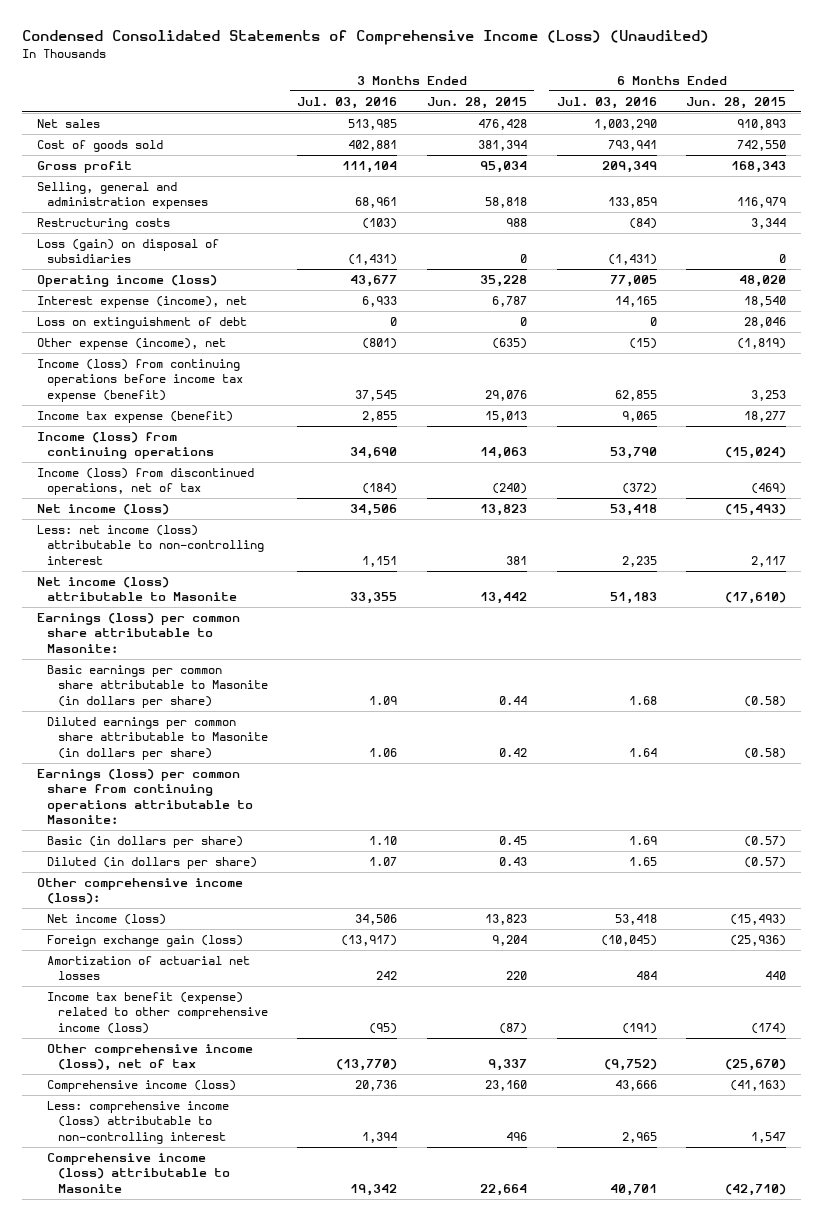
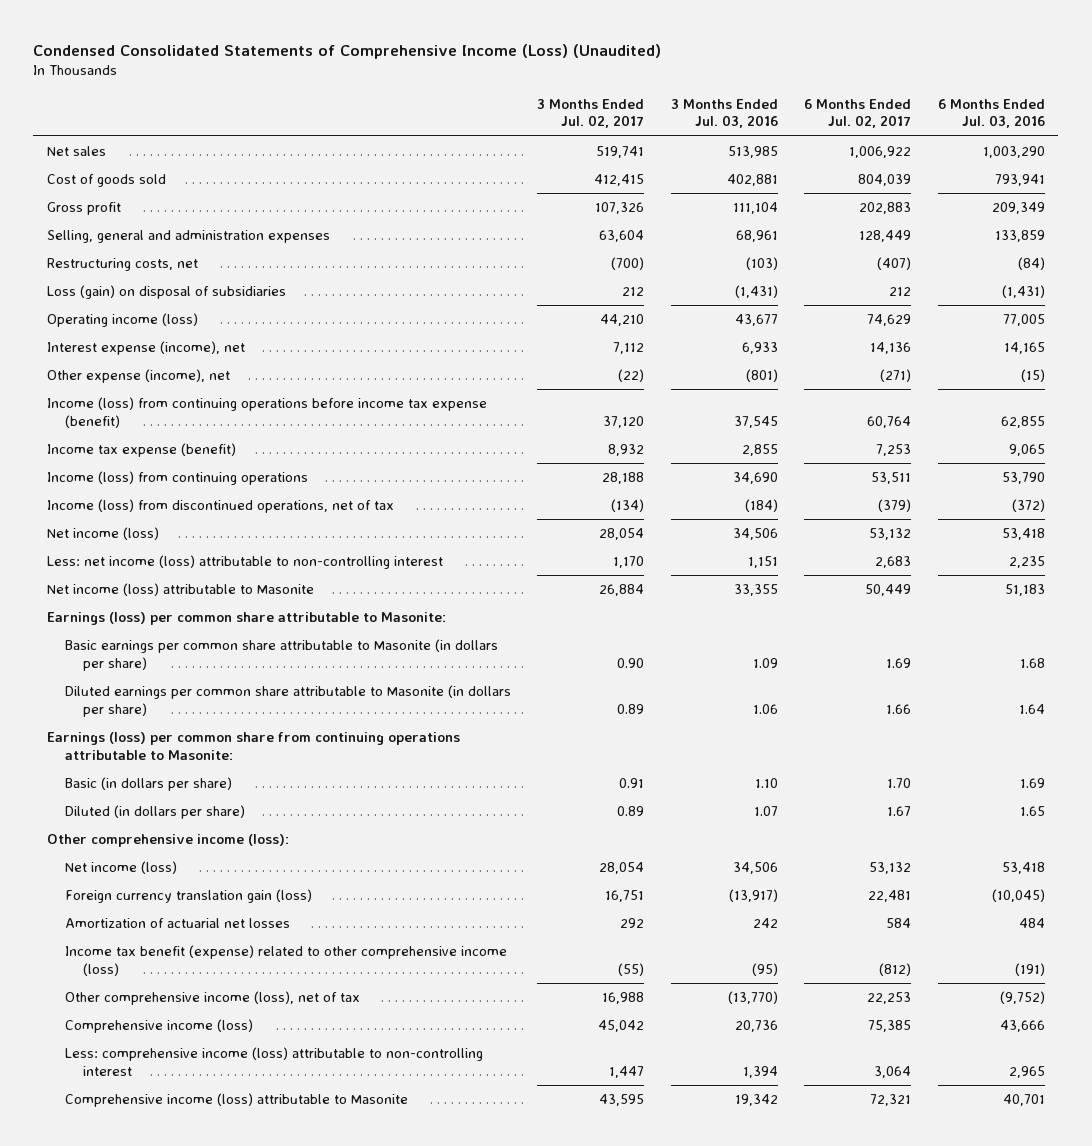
- | 3 Months Ended Jul. 03, 2016 | 3 Months Ended Jun. 28, 2015 | 6 Months Ended Jul. 03, 2016 | 6 Months Ended Jun. 28, 2015
+ | 3 Months Ended Jul. 02, 2017 | 3 Months Ended Jul. 03, 2016 | 6 Months Ended Jul. 02, 2017 | 6 Months Ended Jul. 03, 2016
- Restructuring costs | (103) | 988 | (84) | 3,344
+ Restructuring costs, net | (700) | (103) | (407) | (84)
- Loss on extinguishment of debt | 0 | 0 | 0 | 28,046
- Foreign exchange gain (loss) | (13,917) | 9,204 | (10,045) | (25,936)
+ Foreign currency translation gain (loss) | 16,751 | (13,917) | 22,481 | (10,045)

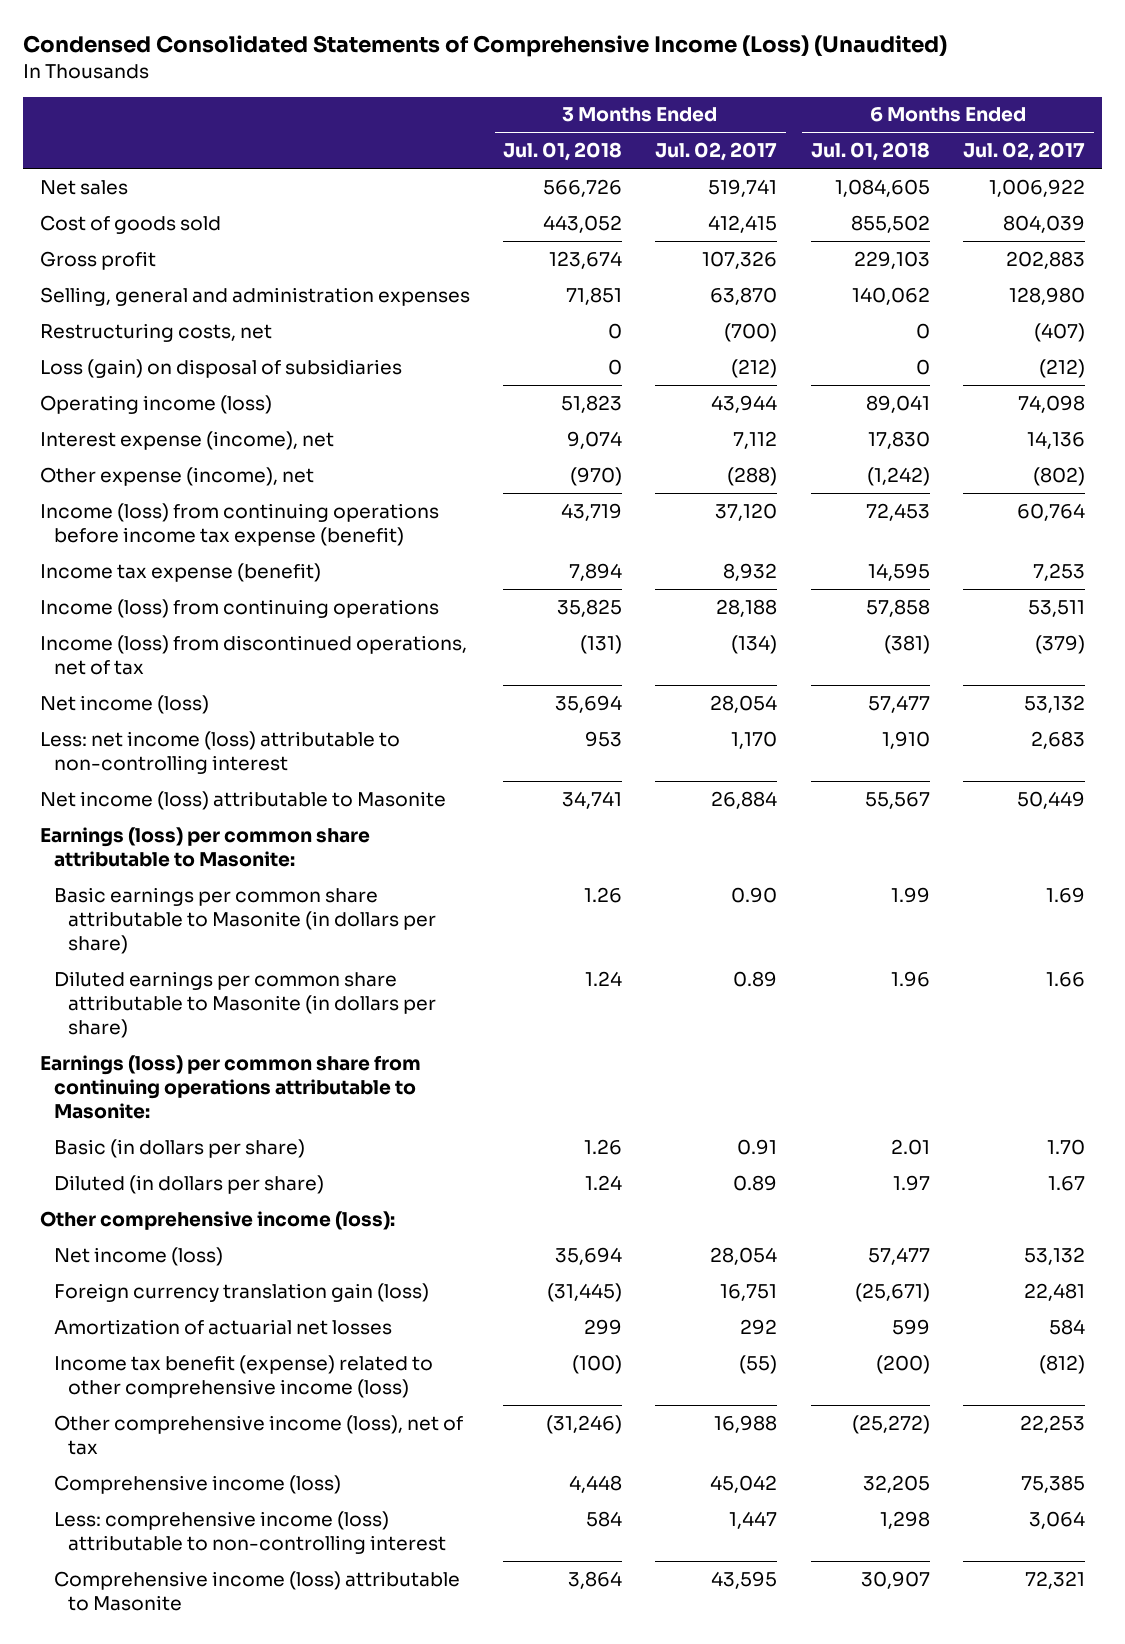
- | 3 Months Ended Jul. 02, 2017 | 3 Months Ended Jul. 03, 2016 | 6 Months Ended Jul. 02, 2017 | 6 Months Ended Jul. 03, 2016
+ | 3 Months Ended Jul. 01, 2018 | 3 Months Ended Jul. 02, 2017 | 6 Months Ended Jul. 01, 2018 | 6 Months Ended Jul. 02, 2017
- Selling, general and administration expenses | 63,604 | 68,961 | 128,449 | 133,859
+ Selling, general and administration expenses | 71,851 | 63,870 | 140,062 | 128,980
- Loss (gain) on disposal of subsidiaries | 212 | (1,431) | 212 | (1,431)
- Operating income (loss) | 44,210 | 43,677 | 74,629 | 77,005
+ Loss (gain) on disposal of subsidiaries | 0 | (212) | 0 | (212)
+ Operating income (loss) | 51,823 | 43,944 | 89,041 | 74,098
- Other expense (income), net | (22) | (801) | (271) | (15)
+ Other expense (income), net | (970) | (288) | (1,242) | (802)

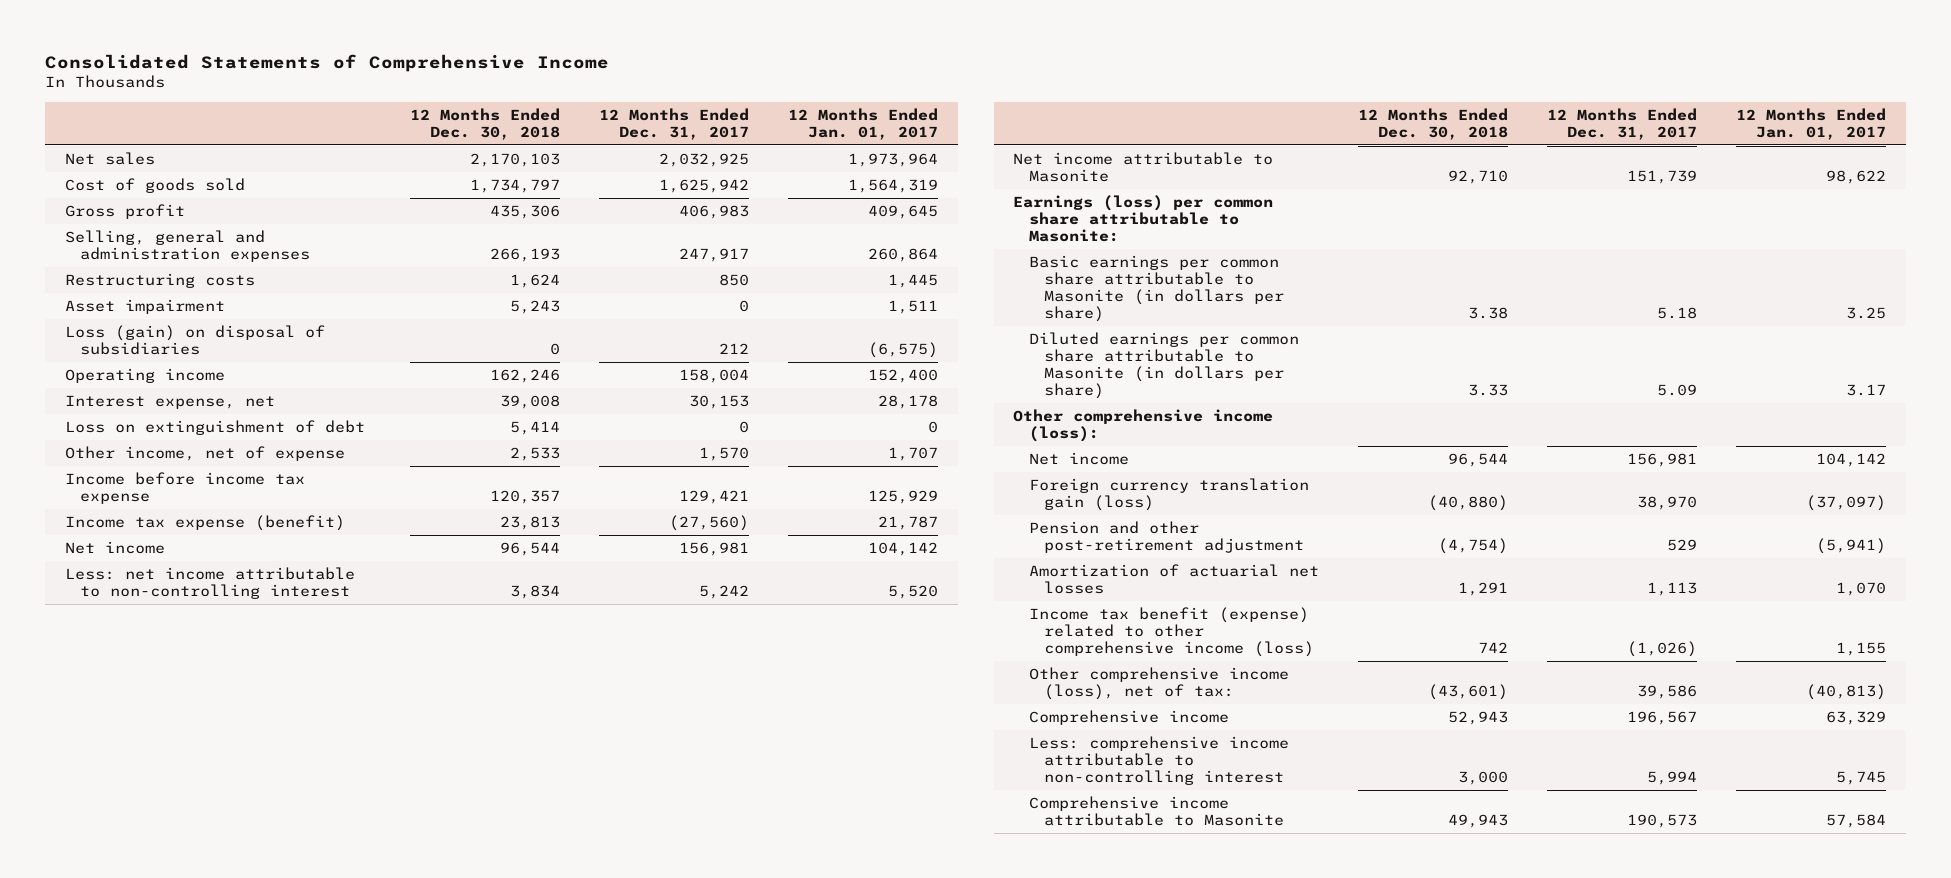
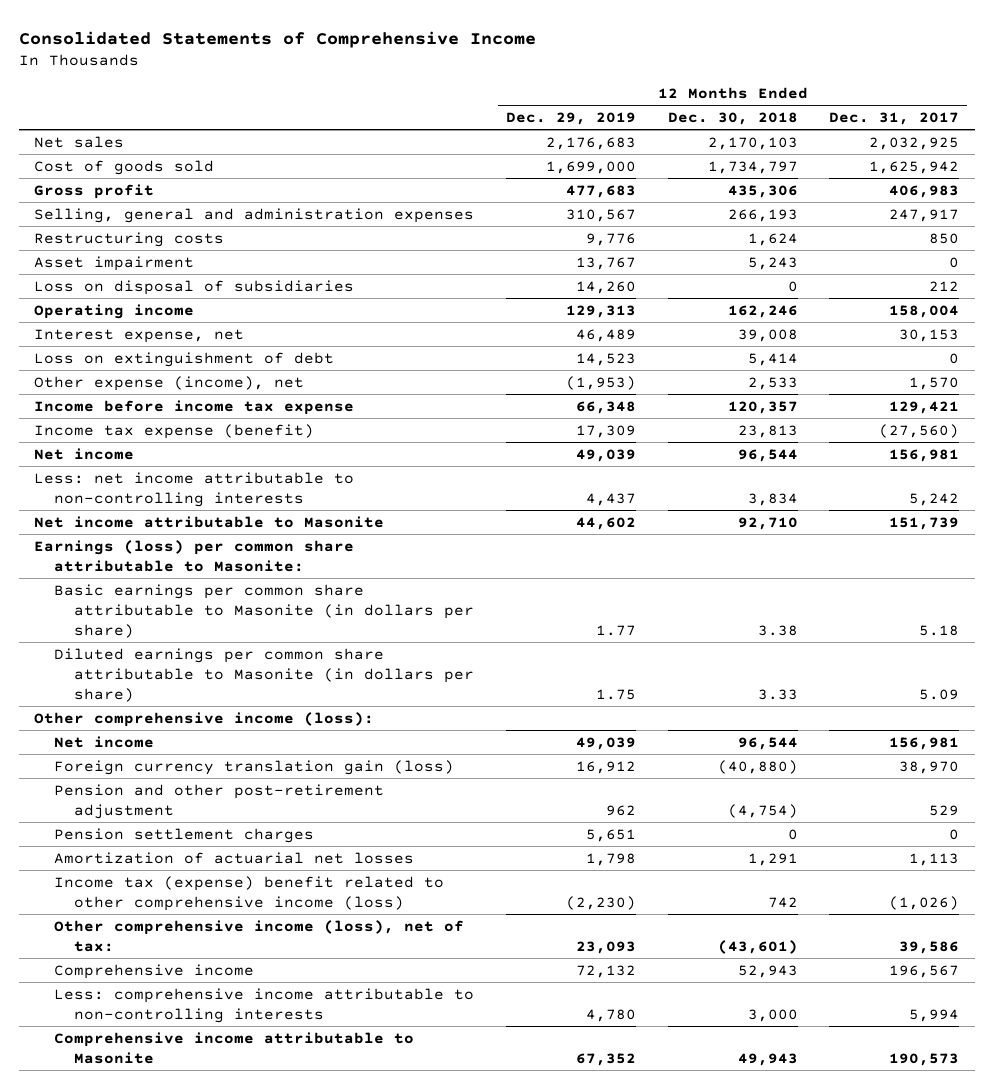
- | 12 Months Ended Dec. 30, 2018 | 12 Months Ended Dec. 31, 2017 | 12 Months Ended Jan. 01, 2017
+ | 12 Months Ended Dec. 29, 2019 | 12 Months Ended Dec. 30, 2018 | 12 Months Ended Dec. 31, 2017
- Loss (gain) on disposal of subsidiaries | 0 | 212 | (6,575)
+ Loss on disposal of subsidiaries | 14,260 | 0 | 212
- Other income, net of expense | 2,533 | 1,570 | 1,707
+ Other expense (income), net | (1,953) | 2,533 | 1,570
- Less: net income attributable to non-controlling interest | 3,834 | 5,242 | 5,520
+ Less: net income attributable to non-controlling interests | 4,437 | 3,834 | 5,242
+ Pension settlement charges | 5,651 | 0 | 0
- Income tax benefit (expense) related to other comprehensive income (loss) | 742 | (1,026) | 1,155
+ Income tax (expense) benefit related to other comprehensive income (loss) | (2,230) | 742 | (1,026)
- Less: comprehensive income attributable to non-controlling interest | 3,000 | 5,994 | 5,745
+ Less: comprehensive income attributable to non-controlling interests | 4,780 | 3,000 | 5,994

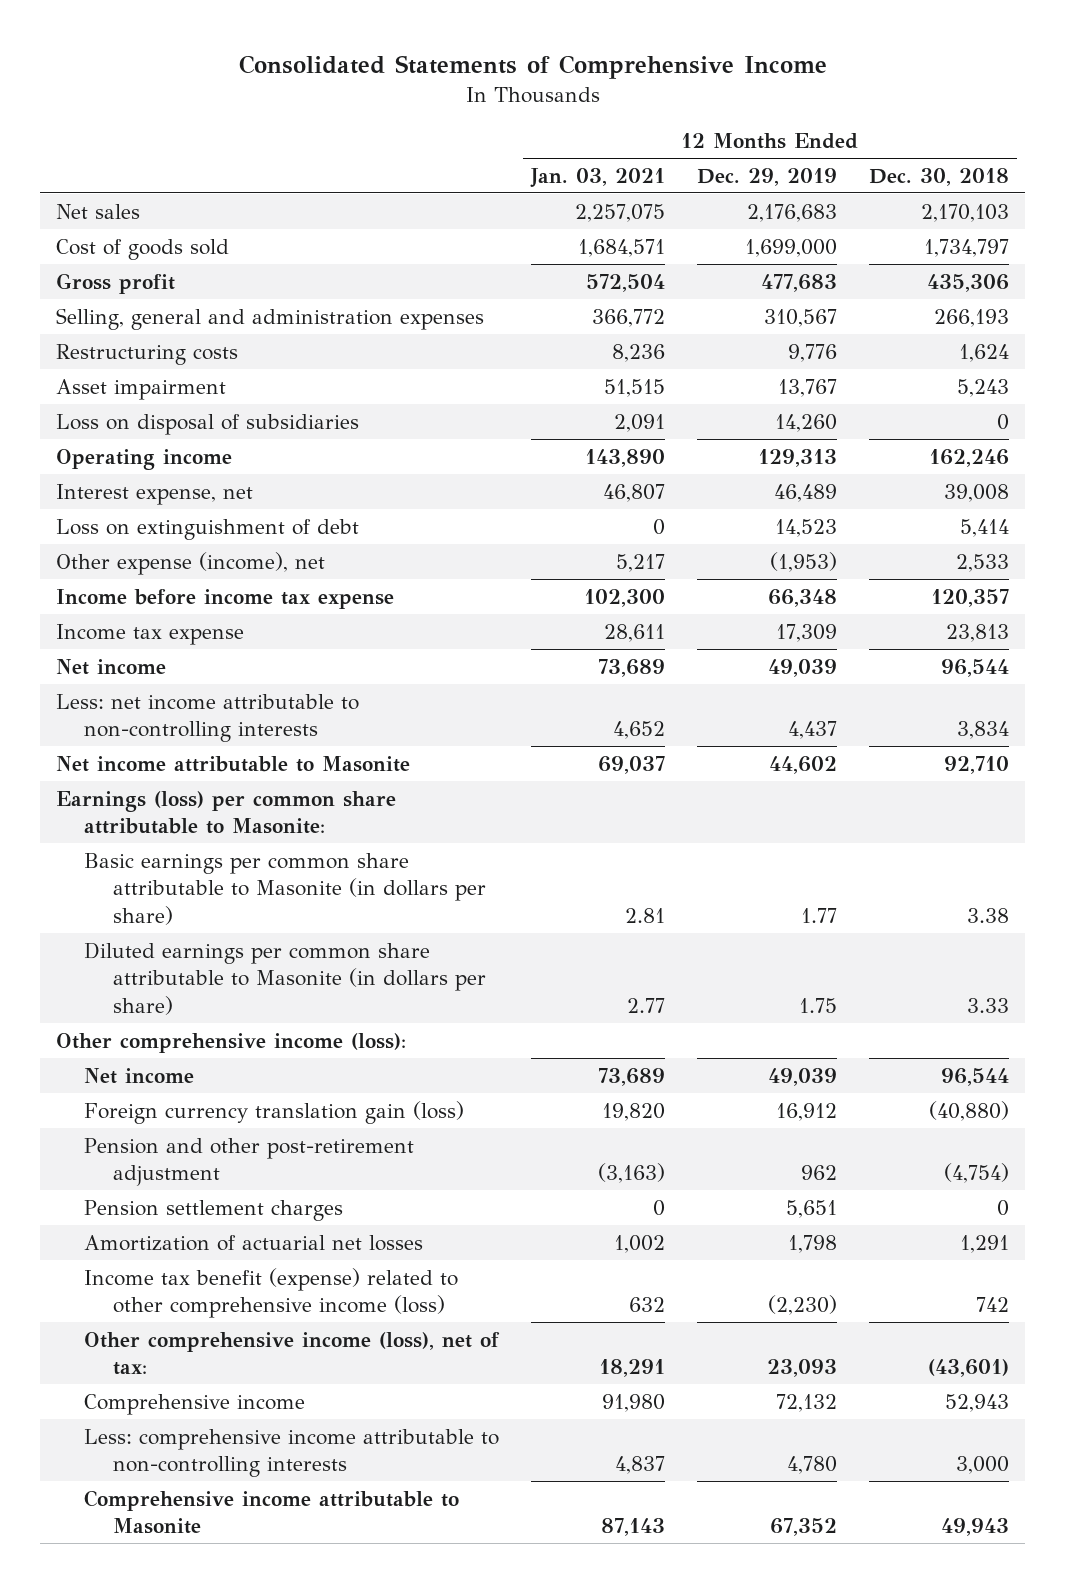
- | 12 Months Ended Dec. 29, 2019 | 12 Months Ended Dec. 30, 2018 | 12 Months Ended Dec. 31, 2017
+ | 12 Months Ended Jan. 03, 2021 | 12 Months Ended Dec. 29, 2019 | 12 Months Ended Dec. 30, 2018
- Income tax expense (benefit) | 17,309 | 23,813 | (27,560)
+ Income tax expense | 28,611 | 17,309 | 23,813
- Income tax (expense) benefit related to other comprehensive income (loss) | (2,230) | 742 | (1,026)
+ Income tax benefit (expense) related to other comprehensive income (loss) | 632 | (2,230) | 742

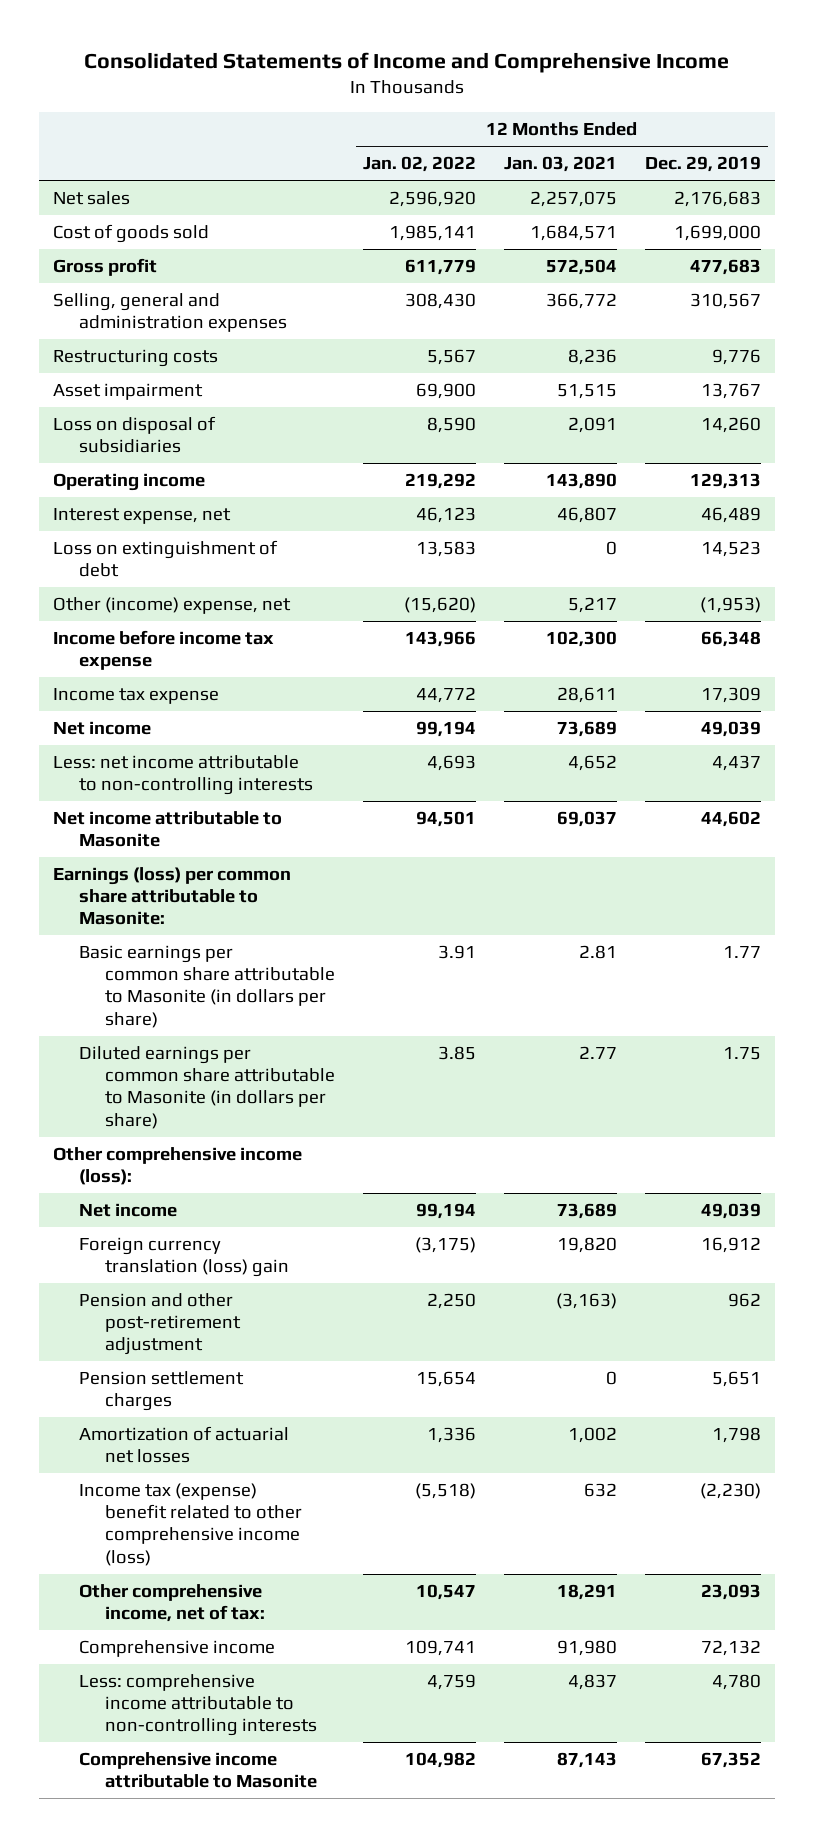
- Consolidated Statements of Comprehensive Income
+ Consolidated Statements of Income and Comprehensive Income
- | 12 Months Ended Jan. 03, 2021 | 12 Months Ended Dec. 29, 2019 | 12 Months Ended Dec. 30, 2018
+ | 12 Months Ended Jan. 02, 2022 | 12 Months Ended Jan. 03, 2021 | 12 Months Ended Dec. 29, 2019
- Other expense (income), net | 5,217 | (1,953) | 2,533
+ Other (income) expense, net | (15,620) | 5,217 | (1,953)
- Foreign currency translation gain (loss) | 19,820 | 16,912 | (40,880)
+ Foreign currency translation (loss) gain | (3,175) | 19,820 | 16,912
- Income tax benefit (expense) related to other comprehensive income (loss) | 632 | (2,230) | 742
- Other comprehensive income (loss), net of tax: | 18,291 | 23,093 | (43,601)
+ Income tax (expense) benefit related to other comprehensive income (loss) | (5,518) | 632 | (2,230)
+ Other comprehensive income, net of tax: | 10,547 | 18,291 | 23,093

